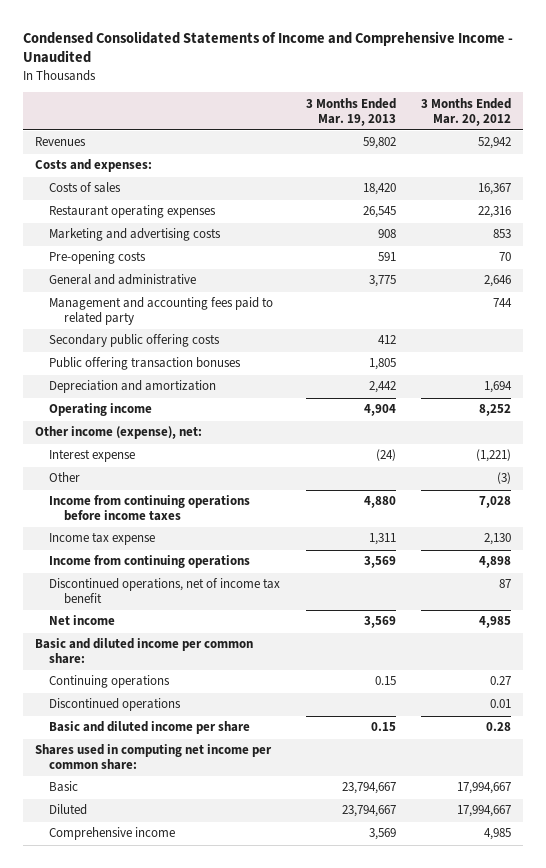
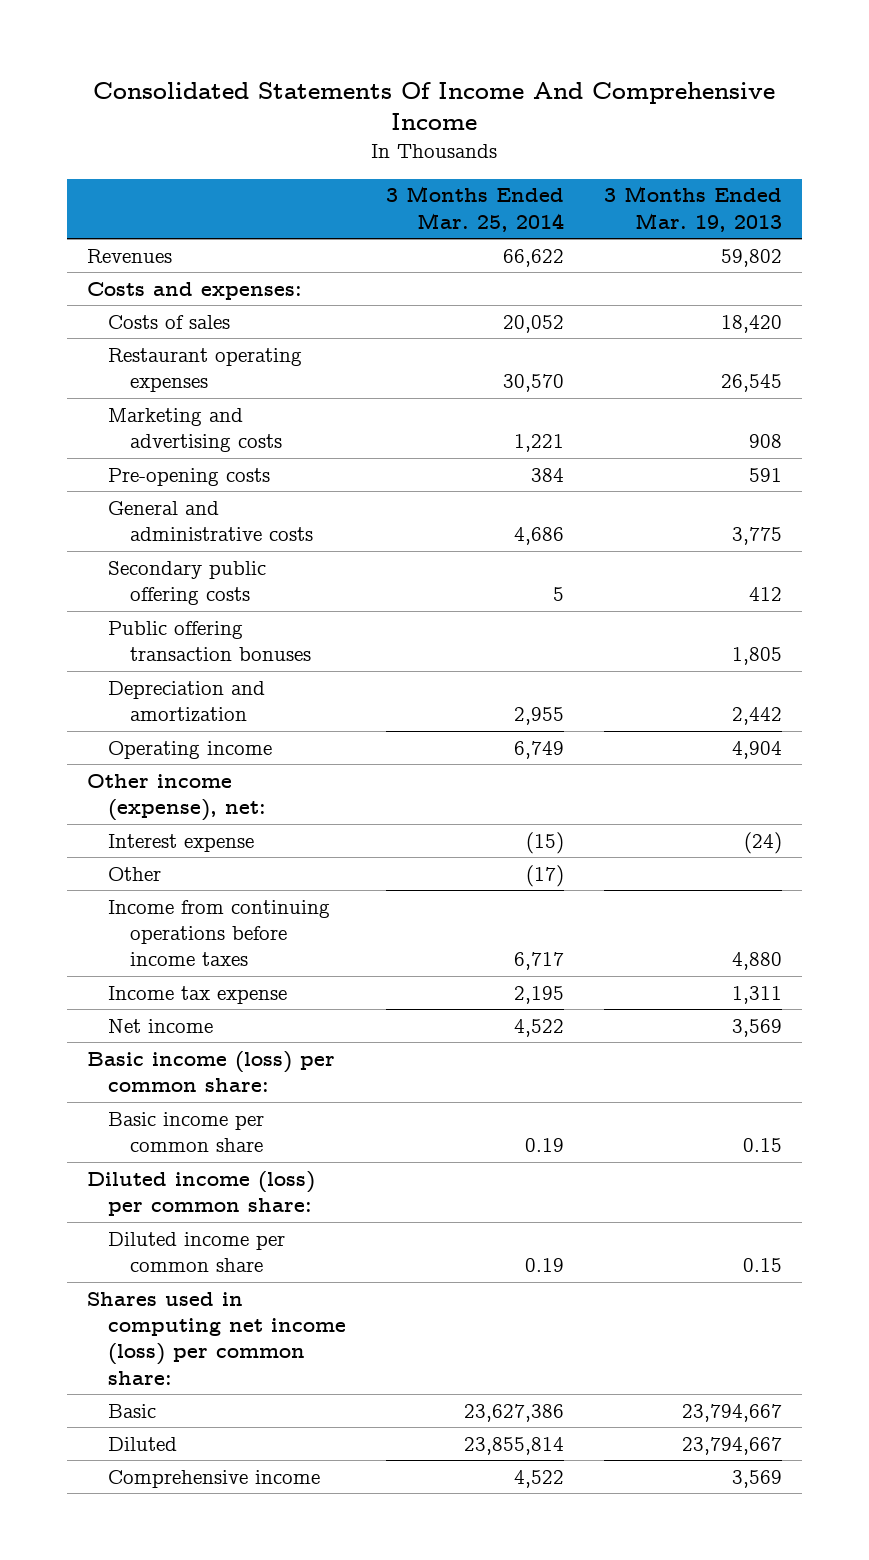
- Condensed Consolidated Statements of Income and Comprehensive Income - Unaudited
+ Consolidated Statements Of Income And Comprehensive Income
- | 3 Months Ended Mar. 19, 2013 | 3 Months Ended Mar. 20, 2012
+ | 3 Months Ended Mar. 25, 2014 | 3 Months Ended Mar. 19, 2013
- General and administrative | 3,775 | 2,646
- Management and accounting fees paid to related party | | 744
+ General and administrative costs | 4,686 | 3,775
- Income from continuing operations | 3,569 | 4,898
- Discontinued operations, net of income tax benefit | | 87
- Basic and diluted income per common share:
- Continuing operations | 0.15 | 0.27
- Discontinued operations | | 0.01
- Basic and diluted income per share | 0.15 | 0.28
- Shares used in computing net income per common share:
+ Basic income (loss) per common share:
+ Basic income per common share | 0.19 | 0.15
+ Diluted income (loss) per common share:
+ Diluted income per common share | 0.19 | 0.15
+ Shares used in computing net income (loss) per common share:

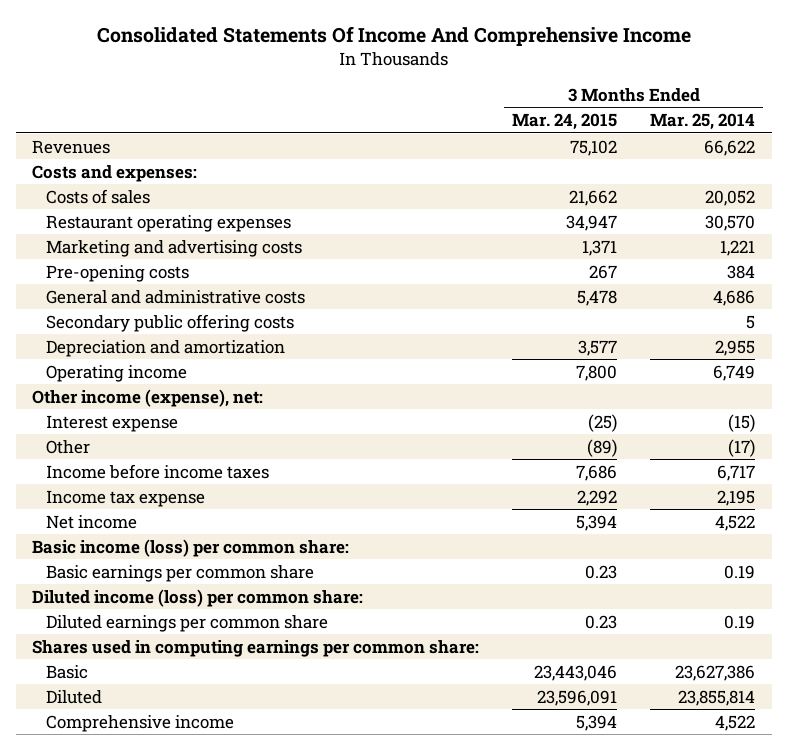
- | 3 Months Ended Mar. 25, 2014 | 3 Months Ended Mar. 19, 2013
+ | 3 Months Ended Mar. 24, 2015 | 3 Months Ended Mar. 25, 2014
- Public offering transaction bonuses | | 1,805
- Income from continuing operations before income taxes | 6,717 | 4,880
+ Income before income taxes | 7,686 | 6,717
- Basic income per common share | 0.19 | 0.15
+ Basic earnings per common share | 0.23 | 0.19
- Diluted income per common share | 0.19 | 0.15
- Shares used in computing net income (loss) per common share:
+ Diluted earnings per common share | 0.23 | 0.19
+ Shares used in computing earnings per common share:

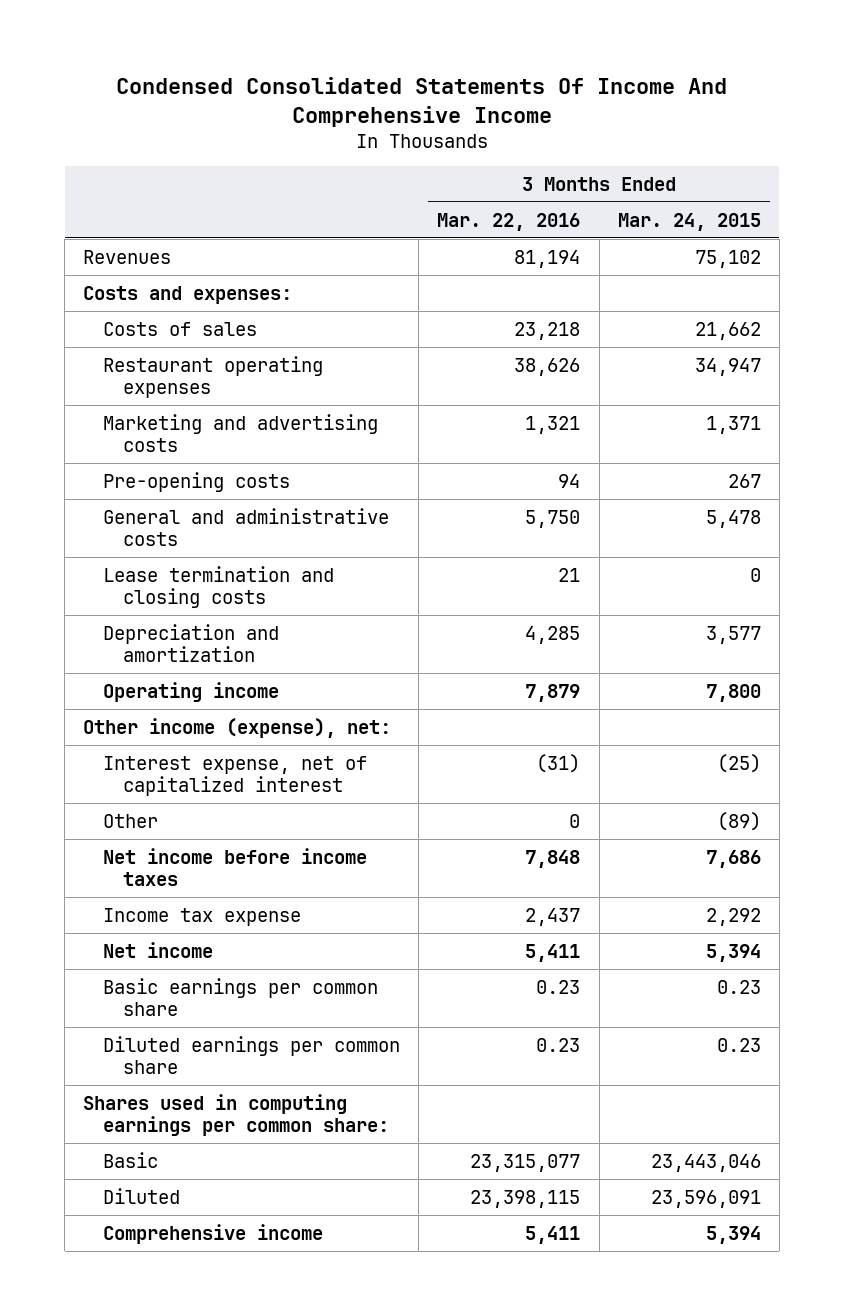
- Consolidated Statements Of Income And Comprehensive Income
+ Condensed Consolidated Statements Of Income And Comprehensive Income
- | 3 Months Ended Mar. 24, 2015 | 3 Months Ended Mar. 25, 2014
+ | 3 Months Ended Mar. 22, 2016 | 3 Months Ended Mar. 24, 2015
- Secondary public offering costs | | 5
+ Lease termination and closing costs | 21 | 0
- Interest expense | (25) | (15)
+ Interest expense, net of capitalized interest | (31) | (25)
- Income before income taxes | 7,686 | 6,717
+ Net income before income taxes | 7,848 | 7,686
- Basic income (loss) per common share:
- Diluted income (loss) per common share:

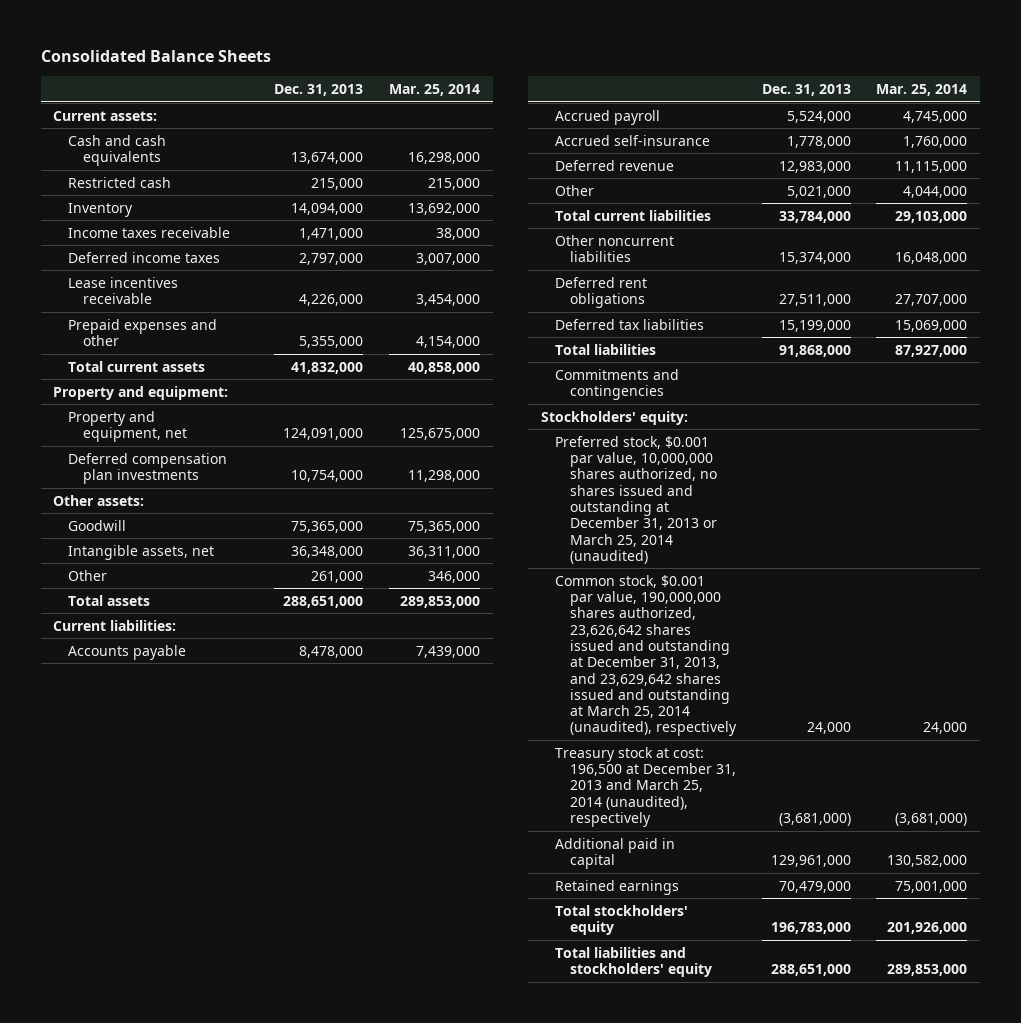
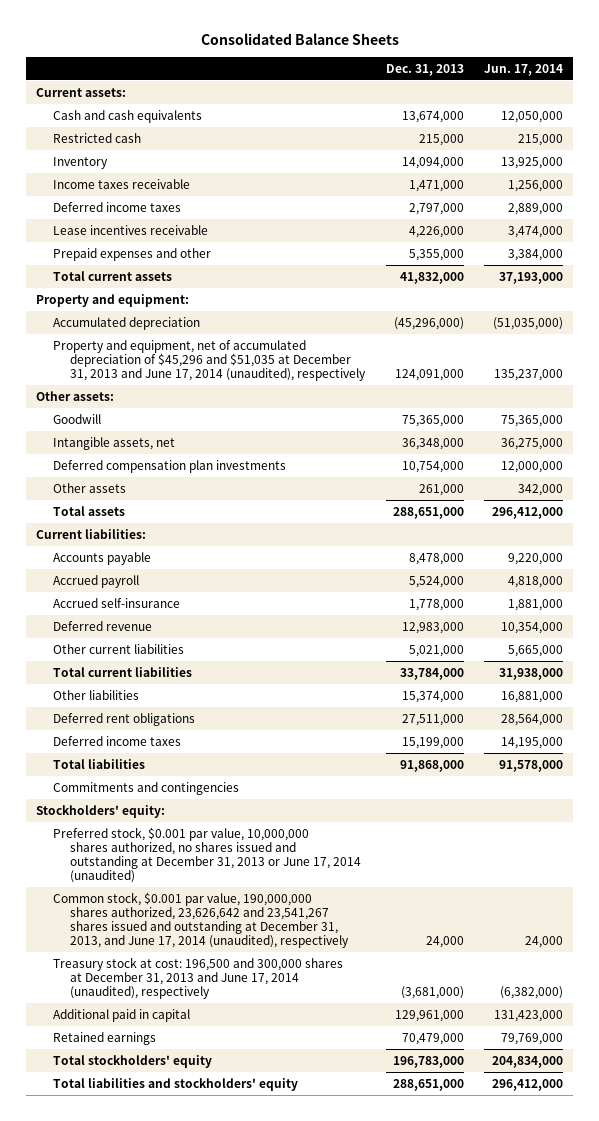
- | Dec. 31, 2013 | Mar. 25, 2014
+ | Dec. 31, 2013 | Jun. 17, 2014
- Property and equipment, net | 124,091,000 | 125,675,000
+ Accumulated depreciation | (45,296,000) | (51,035,000)
+ Property and equipment, net of accumulated depreciation of $45,296 and $51,035 at December 31, 2013 and June 17, 2014 (unaudited), respectively | 124,091,000 | 135,237,000
- Other | 261,000 | 346,000
moved down: Deferred compensation plan investments | 10,754,000 | 12,000,000
+ Other assets | 261,000 | 342,000
- Other | 5,021,000 | 4,044,000
+ Other current liabilities | 5,021,000 | 5,665,000
- Other noncurrent liabilities | 15,374,000 | 16,048,000
+ Other liabilities | 15,374,000 | 16,881,000
- Deferred tax liabilities | 15,199,000 | 15,069,000
+ Deferred income taxes | 15,199,000 | 14,195,000
- Preferred stock, $0.001 par value, 10,000,000 shares authorized, no shares issued and outstanding at December 31, 2013 or March 25, 2014 (unaudited)
- Common stock, $0.001 par value, 190,000,000 shares authorized, 23,626,642 shares issued and outstanding at December 31, 2013, and 23,629,642 shares issued and outstanding at March 25, 2014 (unaudited), respectively | 24,000 | 24,000
- Treasury stock at cost: 196,500 at December 31, 2013 and March 25, 2014 (unaudited), respectively | (3,681,000) | (3,681,000)
+ Preferred stock, $0.001 par value, 10,000,000 shares authorized, no shares issued and outstanding at December 31, 2013 or June 17, 2014 (unaudited)
+ Common stock, $0.001 par value, 190,000,000 shares authorized, 23,626,642 and 23,541,267 shares issued and outstanding at December 31, 2013, and June 17, 2014 (unaudited), respectively | 24,000 | 24,000
+ Treasury stock at cost: 196,500 and 300,000 shares at December 31, 2013 and June 17, 2014 (unaudited), respectively | (3,681,000) | (6,382,000)

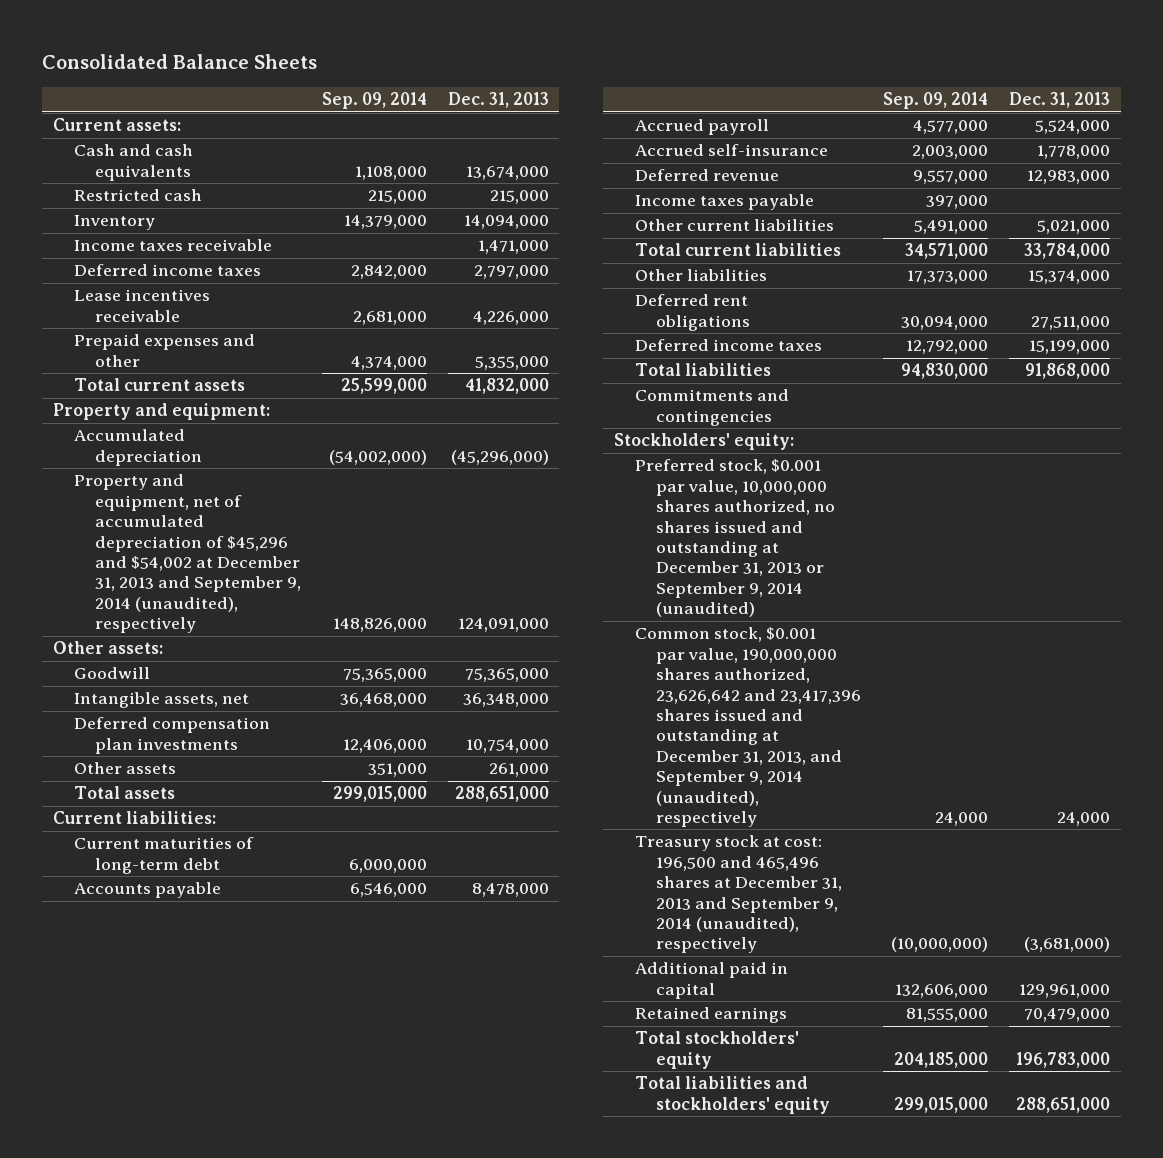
- | Dec. 31, 2013 | Jun. 17, 2014
+ | Sep. 09, 2014 | Dec. 31, 2013
- Property and equipment, net of accumulated depreciation of $45,296 and $51,035 at December 31, 2013 and June 17, 2014 (unaudited), respectively | 124,091,000 | 135,237,000
+ Property and equipment, net of accumulated depreciation of $45,296 and $54,002 at December 31, 2013 and September 9, 2014 (unaudited), respectively | 148,826,000 | 124,091,000
+ Current maturities of long-term debt | 6,000,000 |
+ Income taxes payable | 397,000 |
- Preferred stock, $0.001 par value, 10,000,000 shares authorized, no shares issued and outstanding at December 31, 2013 or June 17, 2014 (unaudited)
- Common stock, $0.001 par value, 190,000,000 shares authorized, 23,626,642 and 23,541,267 shares issued and outstanding at December 31, 2013, and June 17, 2014 (unaudited), respectively | 24,000 | 24,000
- Treasury stock at cost: 196,500 and 300,000 shares at December 31, 2013 and June 17, 2014 (unaudited), respectively | (3,681,000) | (6,382,000)
+ Preferred stock, $0.001 par value, 10,000,000 shares authorized, no shares issued and outstanding at December 31, 2013 or September 9, 2014 (unaudited)
+ Common stock, $0.001 par value, 190,000,000 shares authorized, 23,626,642 and 23,417,396 shares issued and outstanding at December 31, 2013, and September 9, 2014 (unaudited), respectively | 24,000 | 24,000
+ Treasury stock at cost: 196,500 and 465,496 shares at December 31, 2013 and September 9, 2014 (unaudited), respectively | (10,000,000) | (3,681,000)

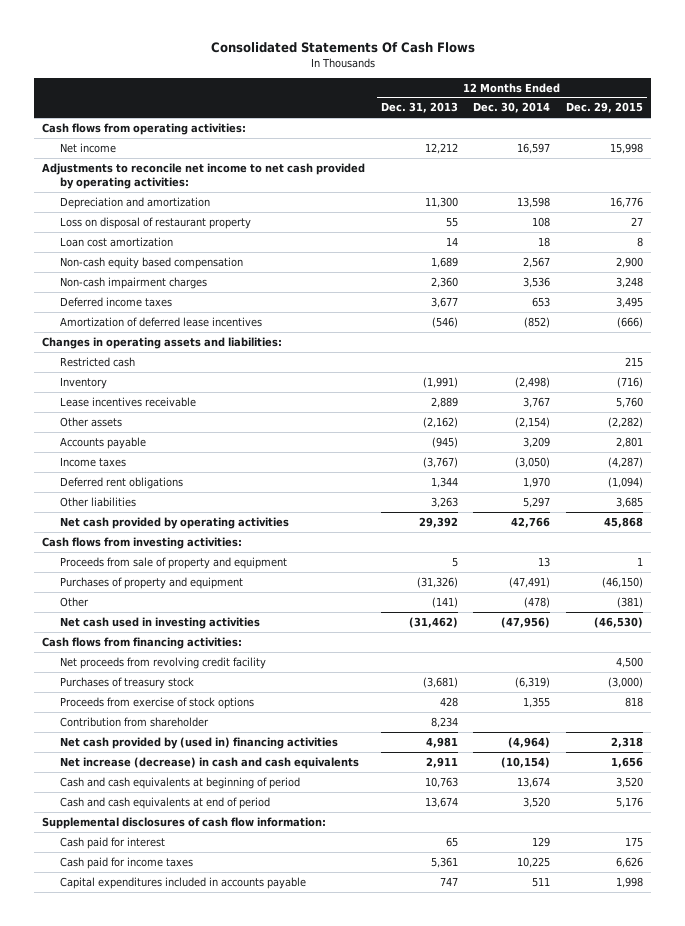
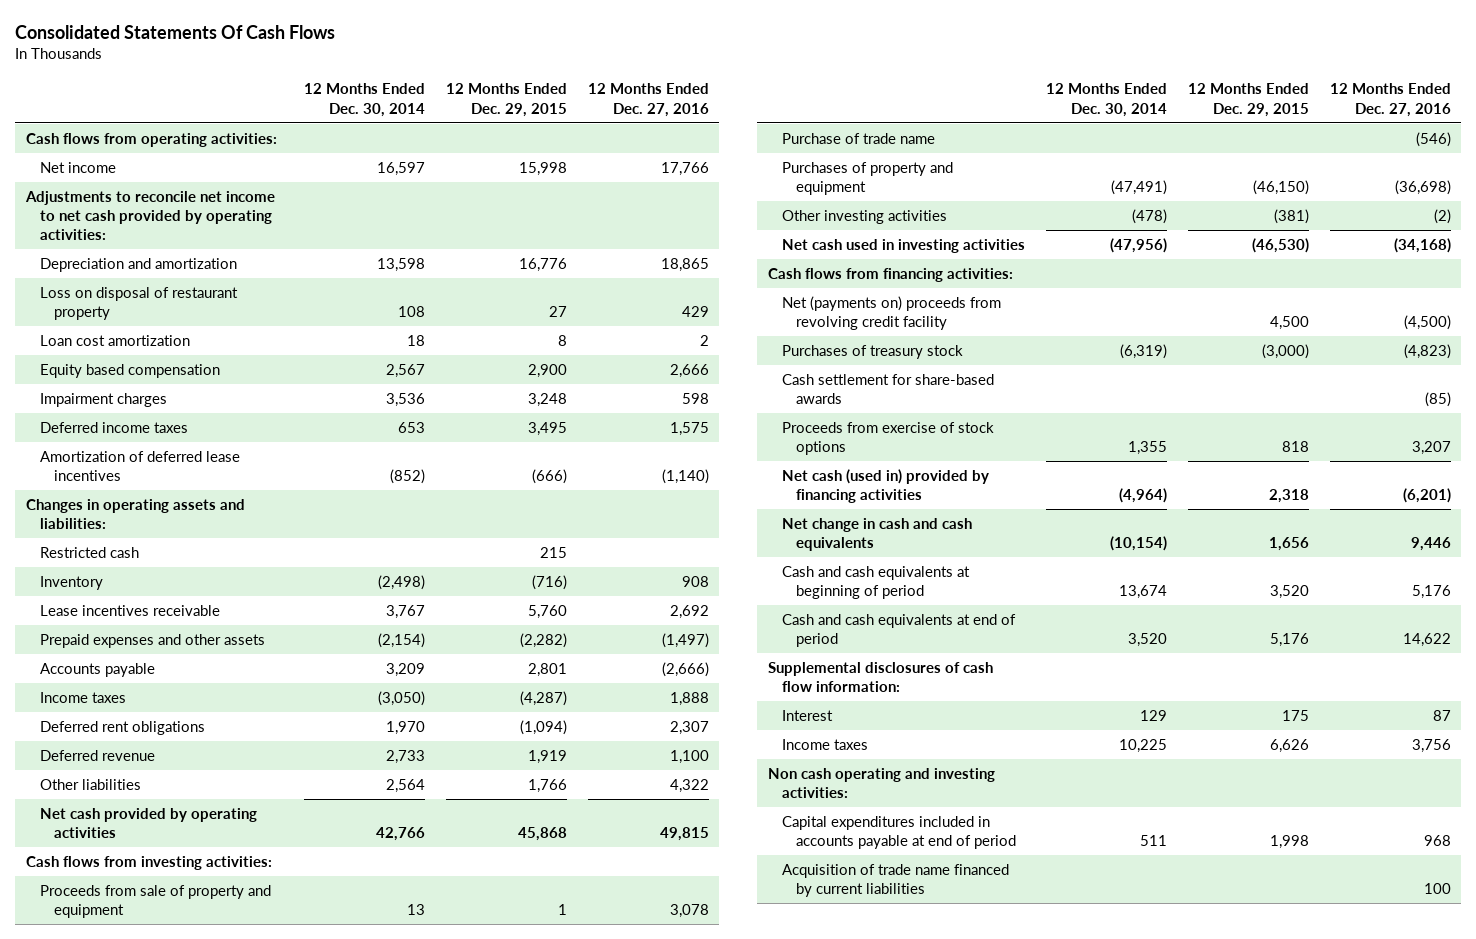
- | 12 Months Ended Dec. 31, 2013 | 12 Months Ended Dec. 30, 2014 | 12 Months Ended Dec. 29, 2015
+ | 12 Months Ended Dec. 30, 2014 | 12 Months Ended Dec. 29, 2015 | 12 Months Ended Dec. 27, 2016
- Non-cash equity based compensation | 1,689 | 2,567 | 2,900
- Non-cash impairment charges | 2,360 | 3,536 | 3,248
+ Equity based compensation | 2,567 | 2,900 | 2,666
+ Impairment charges | 3,536 | 3,248 | 598
- Other assets | (2,162) | (2,154) | (2,282)
+ Prepaid expenses and other assets | (2,154) | (2,282) | (1,497)
- Other liabilities | 3,263 | 5,297 | 3,685
+ Deferred revenue | 2,733 | 1,919 | 1,100
+ Other liabilities | 2,564 | 1,766 | 4,322
+ Purchase of trade name | | | (546)
- Other | (141) | (478) | (381)
+ Other investing activities | (478) | (381) | (2)
- Net proceeds from revolving credit facility | | | 4,500
+ Net (payments on) proceeds from revolving credit facility | | 4,500 | (4,500)
+ Cash settlement for share-based awards | | | (85)
- Contribution from shareholder | 8,234 | |
- Net cash provided by (used in) financing activities | 4,981 | (4,964) | 2,318
- Net increase (decrease) in cash and cash equivalents | 2,911 | (10,154) | 1,656
+ Net cash (used in) provided by financing activities | (4,964) | 2,318 | (6,201)
+ Net change in cash and cash equivalents | (10,154) | 1,656 | 9,446
- Cash paid for interest | 65 | 129 | 175
- Cash paid for income taxes | 5,361 | 10,225 | 6,626
- Capital expenditures included in accounts payable | 747 | 511 | 1,998
+ Interest | 129 | 175 | 87
+ Income taxes | 10,225 | 6,626 | 3,756
+ Non cash operating and investing activities:
+ Capital expenditures included in accounts payable at end of period | 511 | 1,998 | 968
+ Acquisition of trade name financed by current liabilities | | | 100

